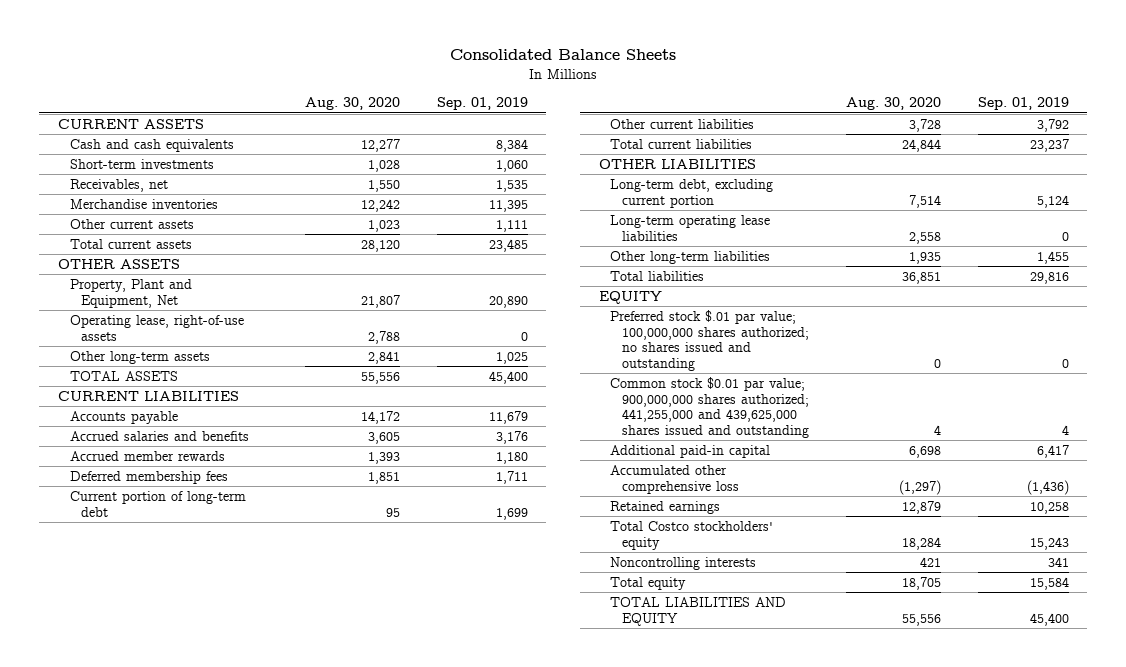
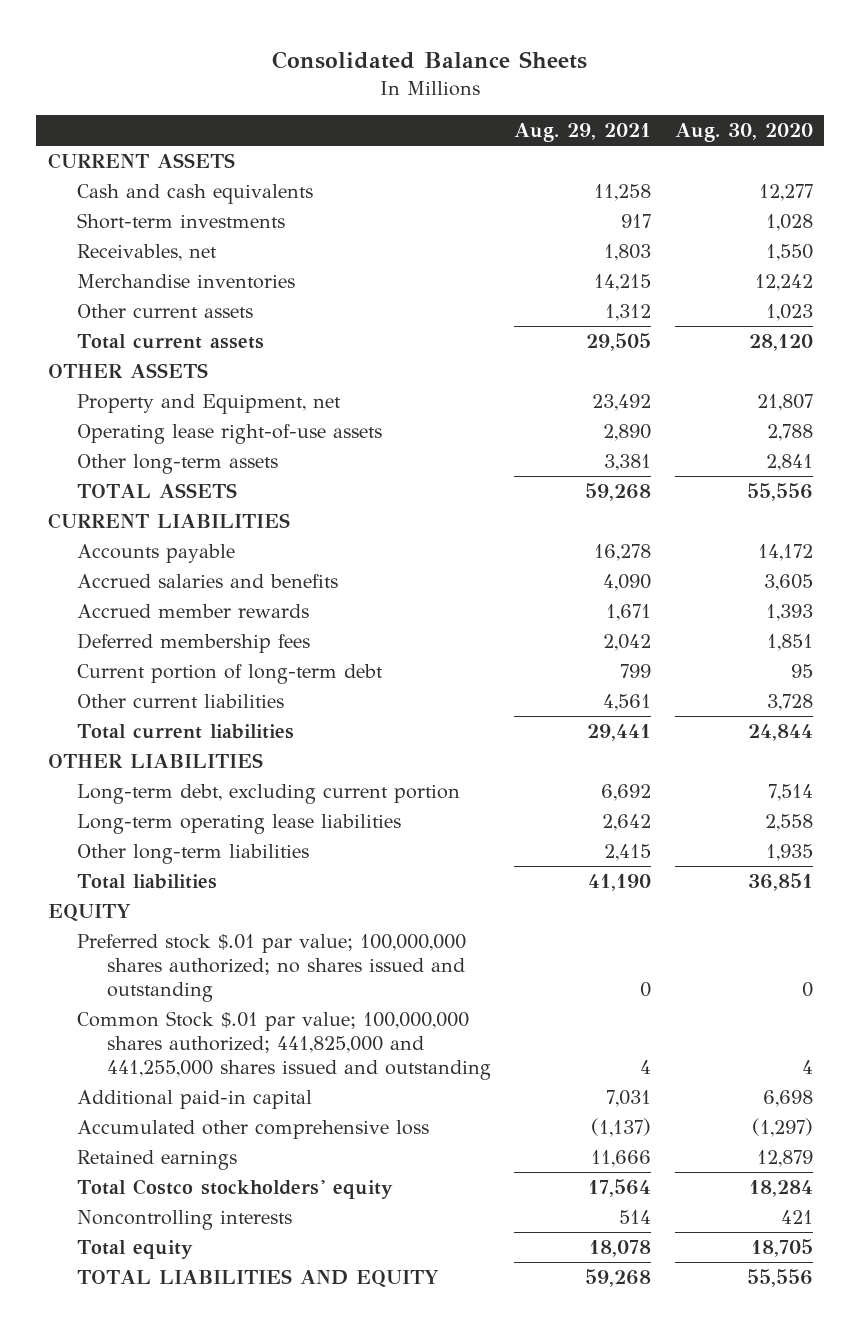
- | Aug. 30, 2020 | Sep. 01, 2019
+ | Aug. 29, 2021 | Aug. 30, 2020
- Property, Plant and Equipment, Net | 21,807 | 20,890
- Operating lease, right-of-use assets | 2,788 | 0
+ Property and Equipment, net | 23,492 | 21,807
+ Operating lease right-of-use assets | 2,890 | 2,788
- Common stock $0.01 par value; 900,000,000 shares authorized; 441,255,000 and 439,625,000 shares issued and outstanding | 4 | 4
+ Common Stock $.01 par value; 100,000,000 shares authorized; 441,825,000 and 441,255,000 shares issued and outstanding | 4 | 4

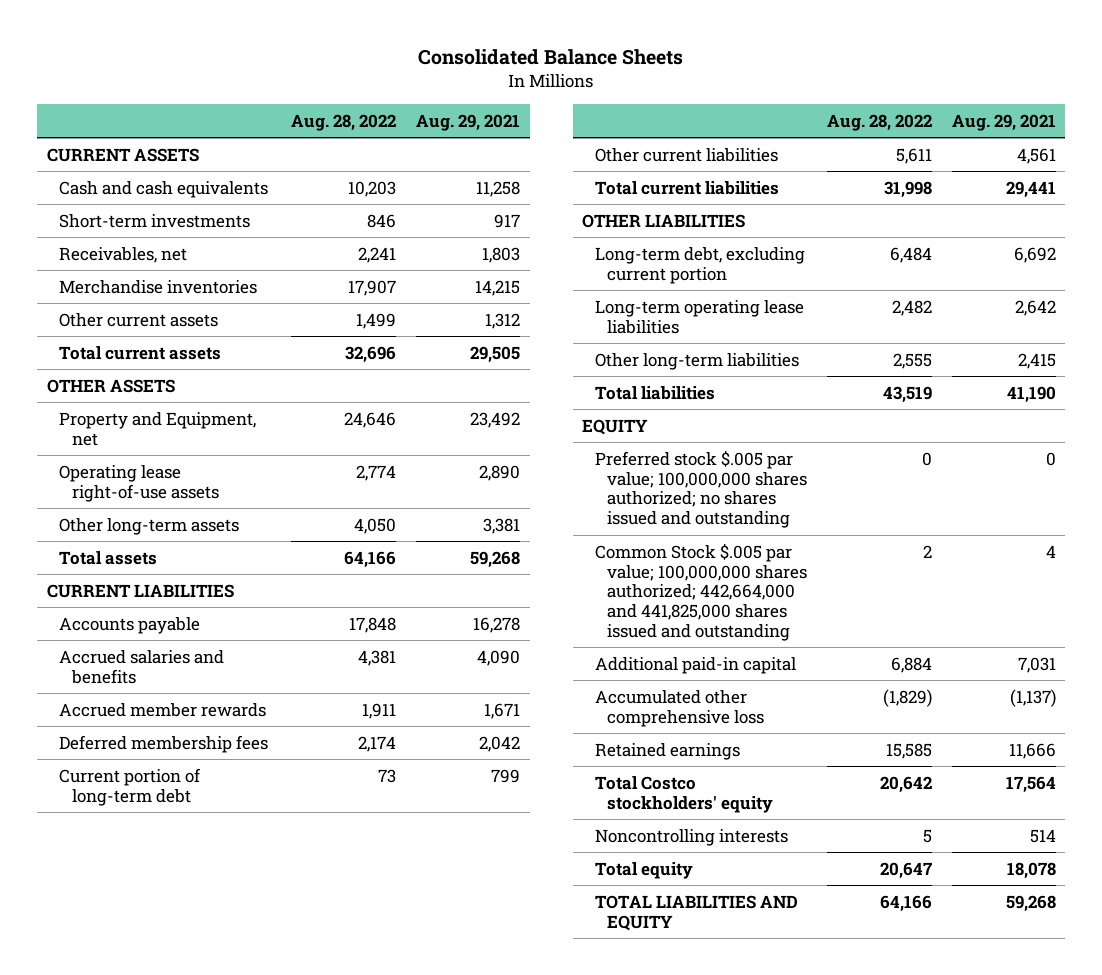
- | Aug. 29, 2021 | Aug. 30, 2020
+ | Aug. 28, 2022 | Aug. 29, 2021
- TOTAL ASSETS | 59,268 | 55,556
+ Total assets | 64,166 | 59,268
- Preferred stock $.01 par value; 100,000,000 shares authorized; no shares issued and outstanding | 0 | 0
- Common Stock $.01 par value; 100,000,000 shares authorized; 441,825,000 and 441,255,000 shares issued and outstanding | 4 | 4
+ Preferred stock $.005 par value; 100,000,000 shares authorized; no shares issued and outstanding | 0 | 0
+ Common Stock $.005 par value; 100,000,000 shares authorized; 442,664,000 and 441,825,000 shares issued and outstanding | 2 | 4

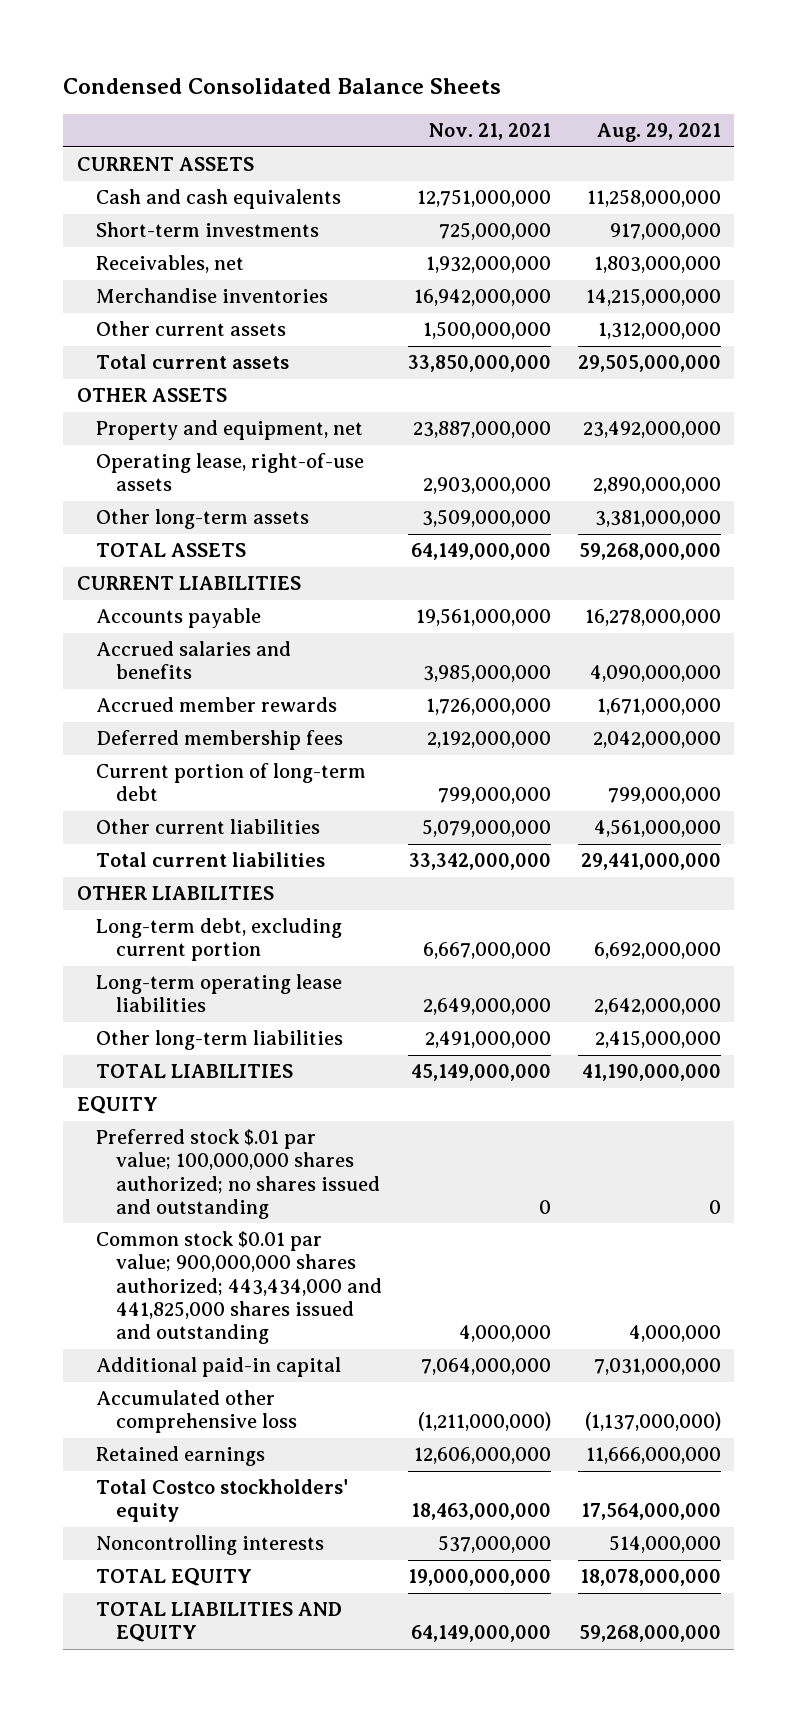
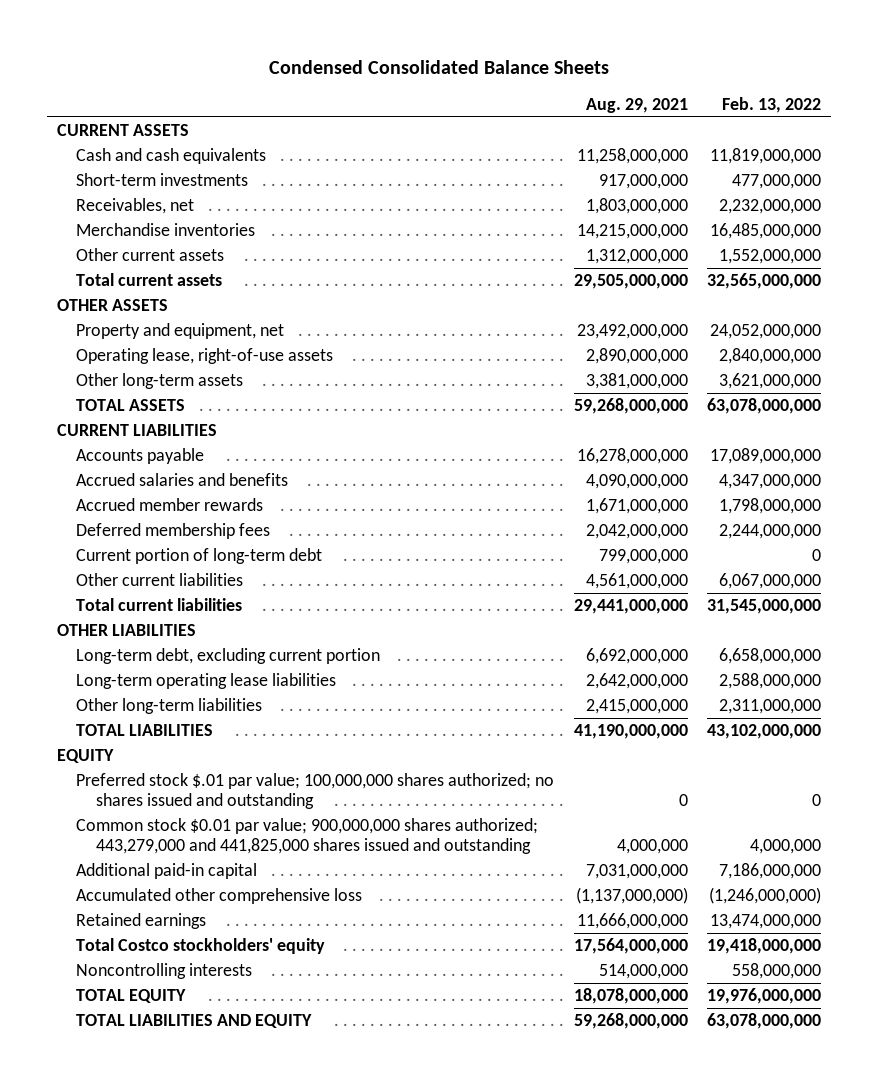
- | Nov. 21, 2021 | Aug. 29, 2021
+ | Aug. 29, 2021 | Feb. 13, 2022
- Common stock $0.01 par value; 900,000,000 shares authorized; 443,434,000 and 441,825,000 shares issued and outstanding | 4,000,000 | 4,000,000
+ Common stock $0.01 par value; 900,000,000 shares authorized; 443,279,000 and 441,825,000 shares issued and outstanding | 4,000,000 | 4,000,000

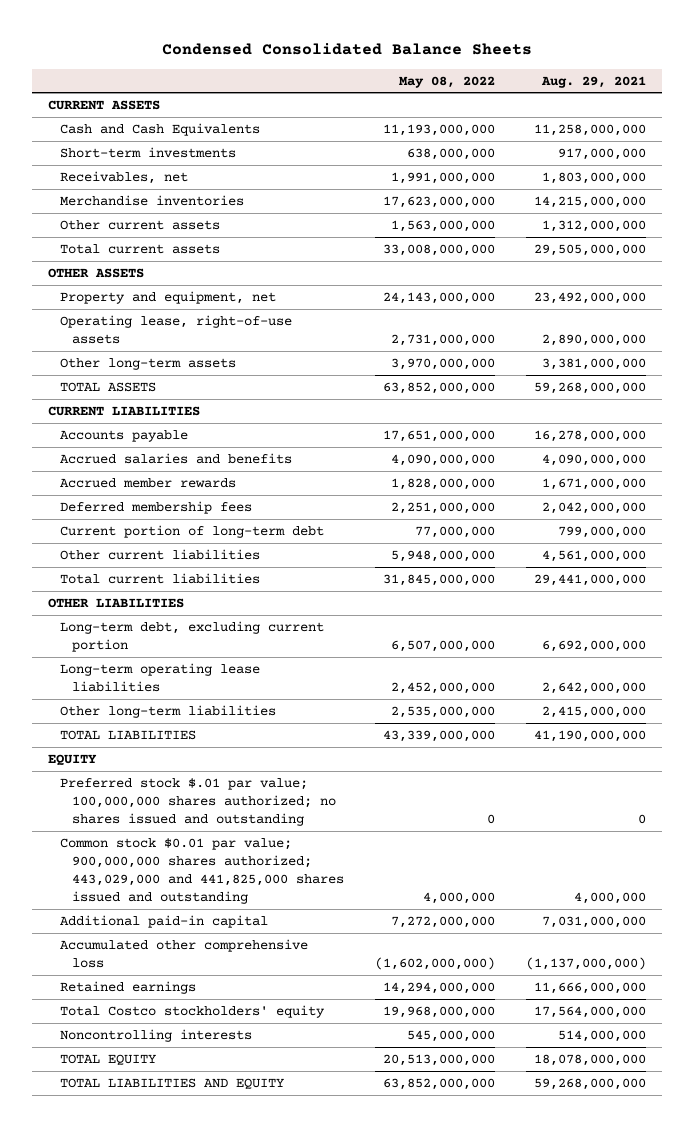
- | Aug. 29, 2021 | Feb. 13, 2022
+ | May 08, 2022 | Aug. 29, 2021
- Cash and cash equivalents | 11,258,000,000 | 11,819,000,000
+ Cash and Cash Equivalents | 11,193,000,000 | 11,258,000,000
- Common stock $0.01 par value; 900,000,000 shares authorized; 443,279,000 and 441,825,000 shares issued and outstanding | 4,000,000 | 4,000,000
+ Common stock $0.01 par value; 900,000,000 shares authorized; 443,029,000 and 441,825,000 shares issued and outstanding | 4,000,000 | 4,000,000

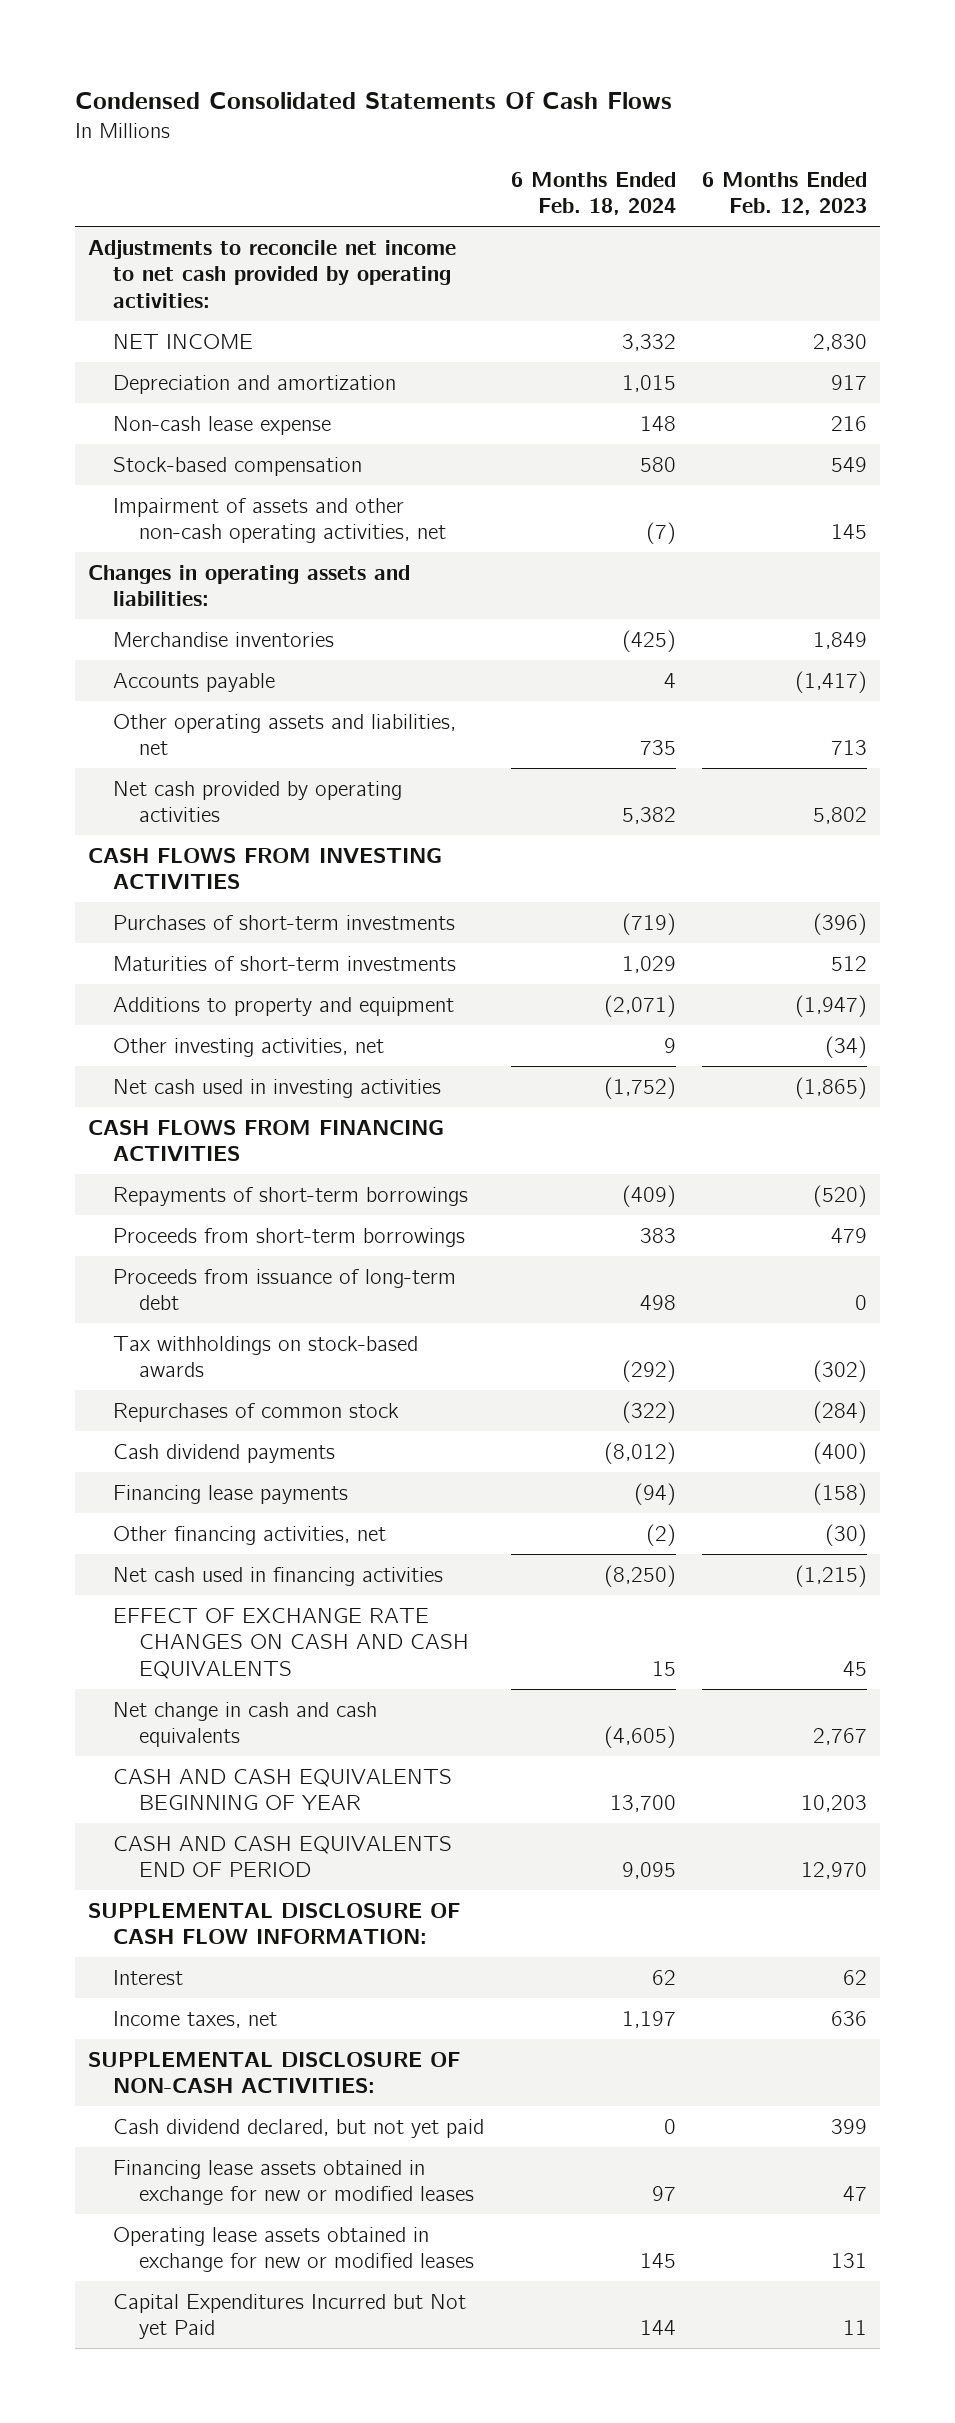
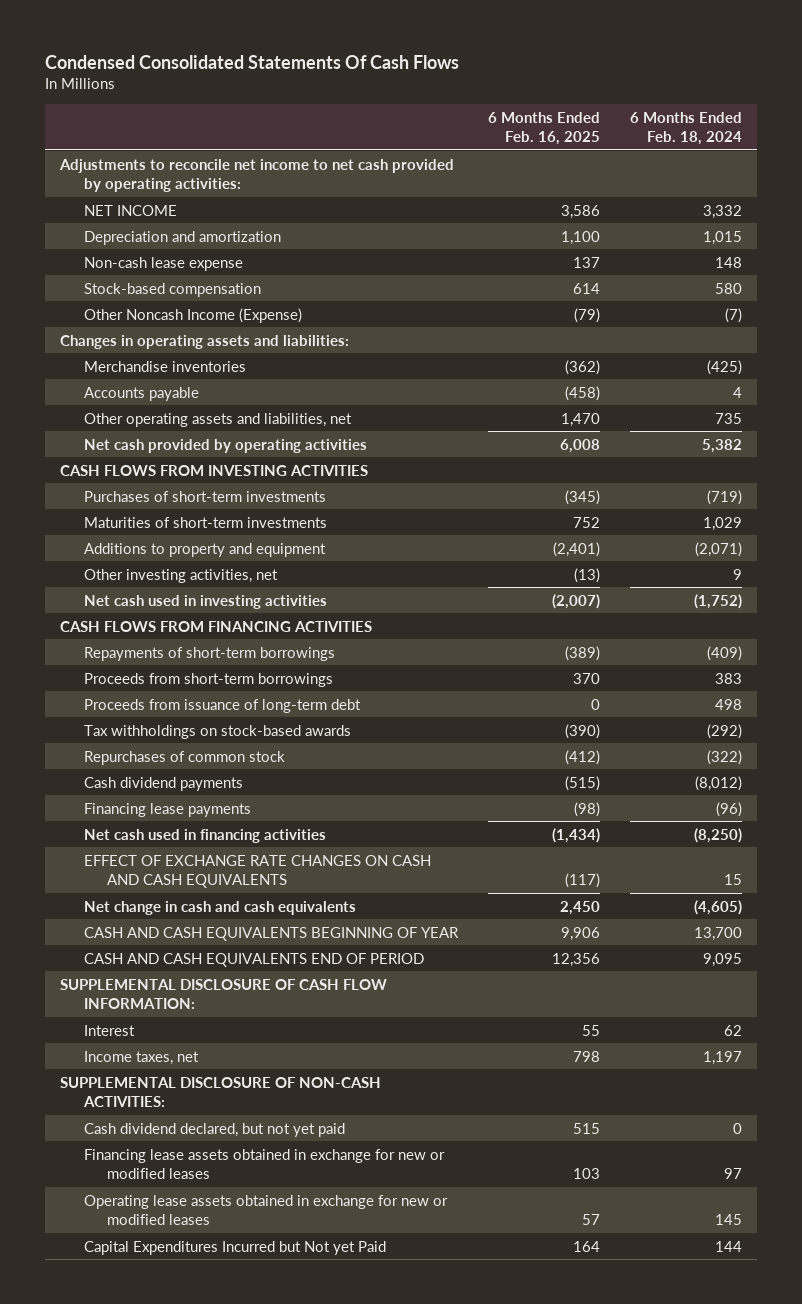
- | 6 Months Ended Feb. 18, 2024 | 6 Months Ended Feb. 12, 2023
+ | 6 Months Ended Feb. 16, 2025 | 6 Months Ended Feb. 18, 2024
- Impairment of assets and other non-cash operating activities, net | (7) | 145
+ Other Noncash Income (Expense) | (79) | (7)
- Financing lease payments | (94) | (158)
- Other financing activities, net | (2) | (30)
+ Financing lease payments | (98) | (96)

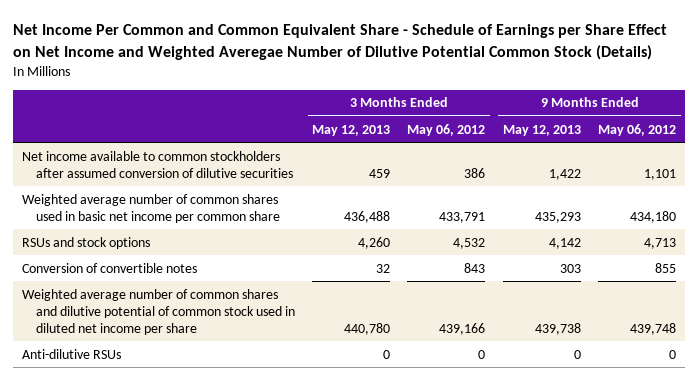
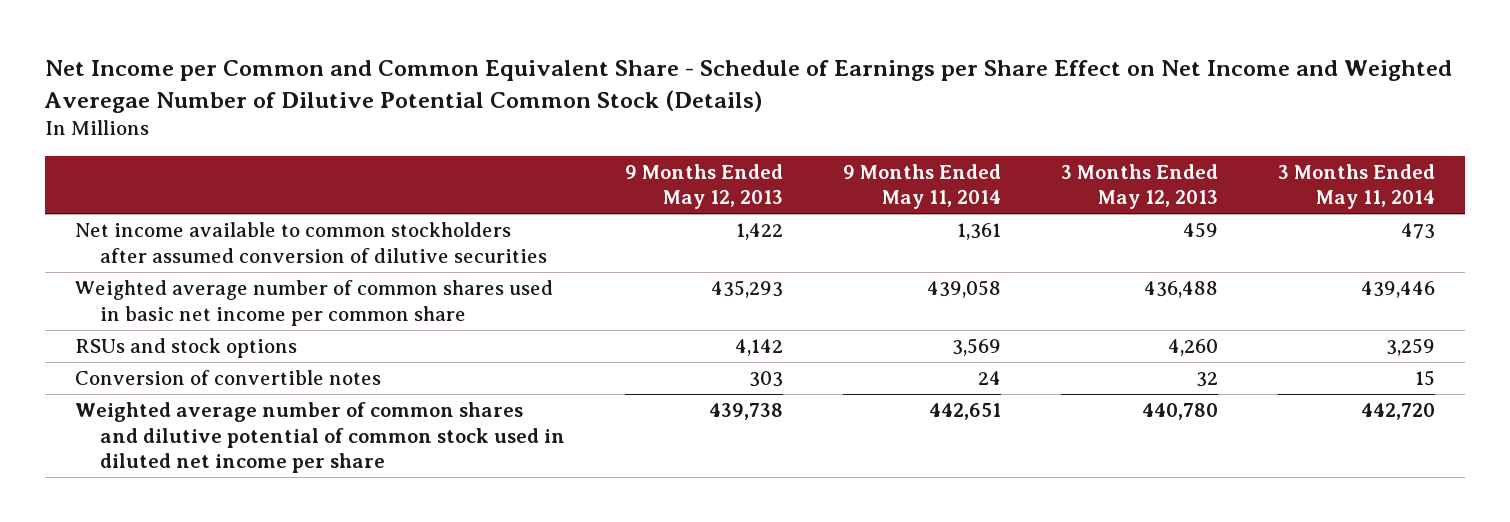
- Net Income Per Common and Common Equivalent Share - Schedule of Earnings per Share Effect on Net Income and Weighted Averegae Number of Dilutive Potential Common Stock (Details)
+ Net Income per Common and Common Equivalent Share - Schedule of Earnings per Share Effect on Net Income and Weighted Averegae Number of Dilutive Potential Common Stock (Details)
- | 3 Months Ended May 12, 2013 | 3 Months Ended May 06, 2012 | 9 Months Ended May 12, 2013 | 9 Months Ended May 06, 2012
+ | 9 Months Ended May 12, 2013 | 9 Months Ended May 11, 2014 | 3 Months Ended May 12, 2013 | 3 Months Ended May 11, 2014
- Anti-dilutive RSUs | 0 | 0 | 0 | 0

